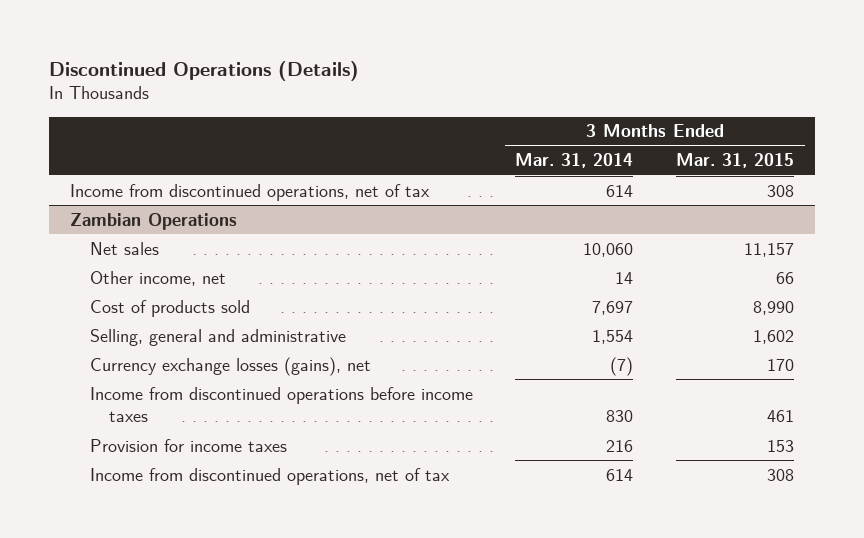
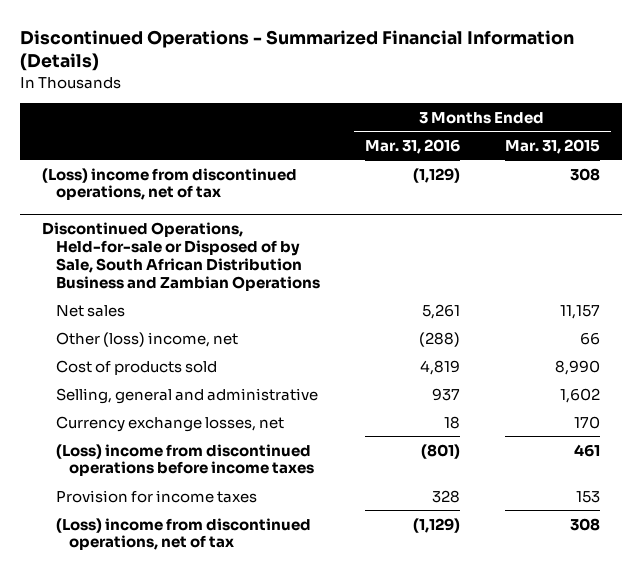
- Discontinued Operations (Details)
+ Discontinued Operations - Summarized Financial Information (Details)
- | 3 Months Ended Mar. 31, 2014 | 3 Months Ended Mar. 31, 2015
+ | 3 Months Ended Mar. 31, 2016 | 3 Months Ended Mar. 31, 2015
- Income from discontinued operations, net of tax | 614 | 308
- Zambian Operations
+ (Loss) income from discontinued operations, net of tax | (1,129) | 308
+ Discontinued Operations, Held-for-sale or Disposed of by Sale, South African Distribution Business and Zambian Operations
- Other income, net | 14 | 66
+ Other (loss) income, net | (288) | 66
- Currency exchange losses (gains), net | (7) | 170
- Income from discontinued operations before income taxes | 830 | 461
+ Currency exchange losses, net | 18 | 170
+ (Loss) income from discontinued operations before income taxes | (801) | 461
- Income from discontinued operations, net of tax | 614 | 308
+ (Loss) income from discontinued operations, net of tax | (1,129) | 308

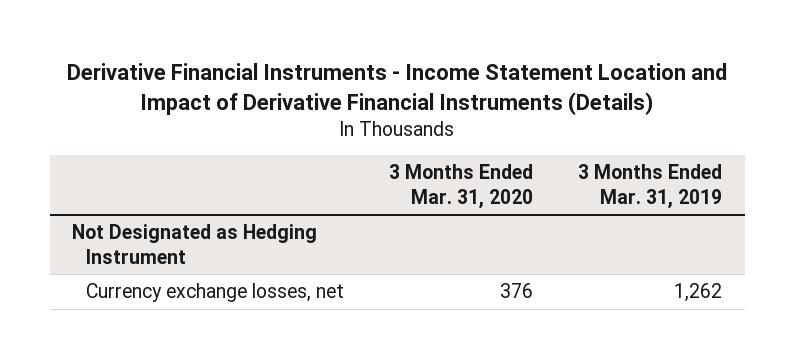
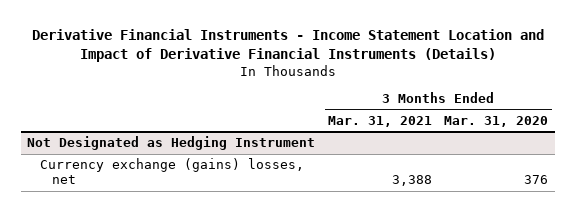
- | 3 Months Ended Mar. 31, 2020 | 3 Months Ended Mar. 31, 2019
+ | 3 Months Ended Mar. 31, 2021 | 3 Months Ended Mar. 31, 2020
@ Not Designated as Hedging Instrument
- Currency exchange losses, net | 376 | 1,262
+ Currency exchange (gains) losses, net | 3,388 | 376

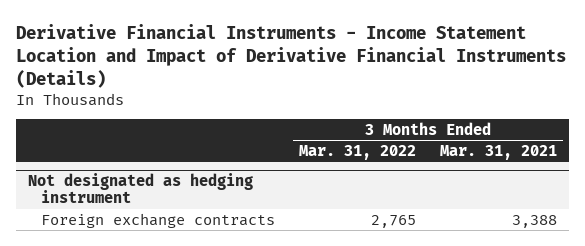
- | 3 Months Ended Mar. 31, 2021 | 3 Months Ended Mar. 31, 2020
+ | 3 Months Ended Mar. 31, 2022 | 3 Months Ended Mar. 31, 2021
- Not Designated as Hedging Instrument
- Currency exchange (gains) losses, net | 3,388 | 376
+ Not designated as hedging instrument
+ Foreign exchange contracts | 2,765 | 3,388

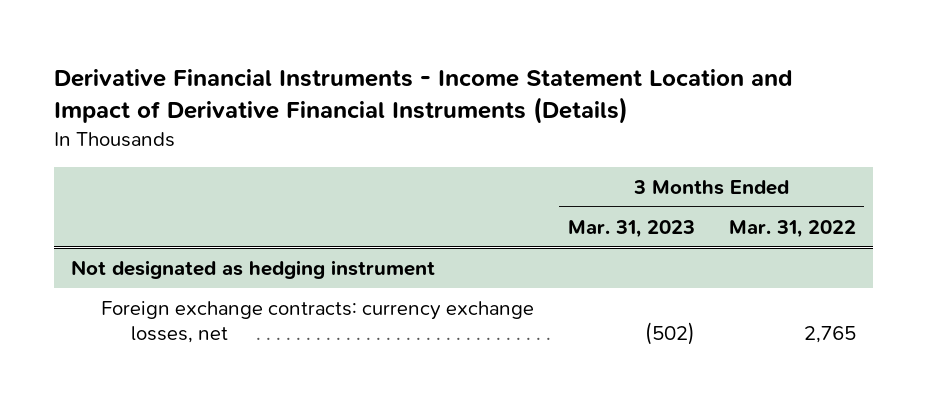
- | 3 Months Ended Mar. 31, 2022 | 3 Months Ended Mar. 31, 2021
+ | 3 Months Ended Mar. 31, 2023 | 3 Months Ended Mar. 31, 2022
@ Not designated as hedging instrument
- Foreign exchange contracts | 2,765 | 3,388
+ Foreign exchange contracts: currency exchange losses, net | (502) | 2,765

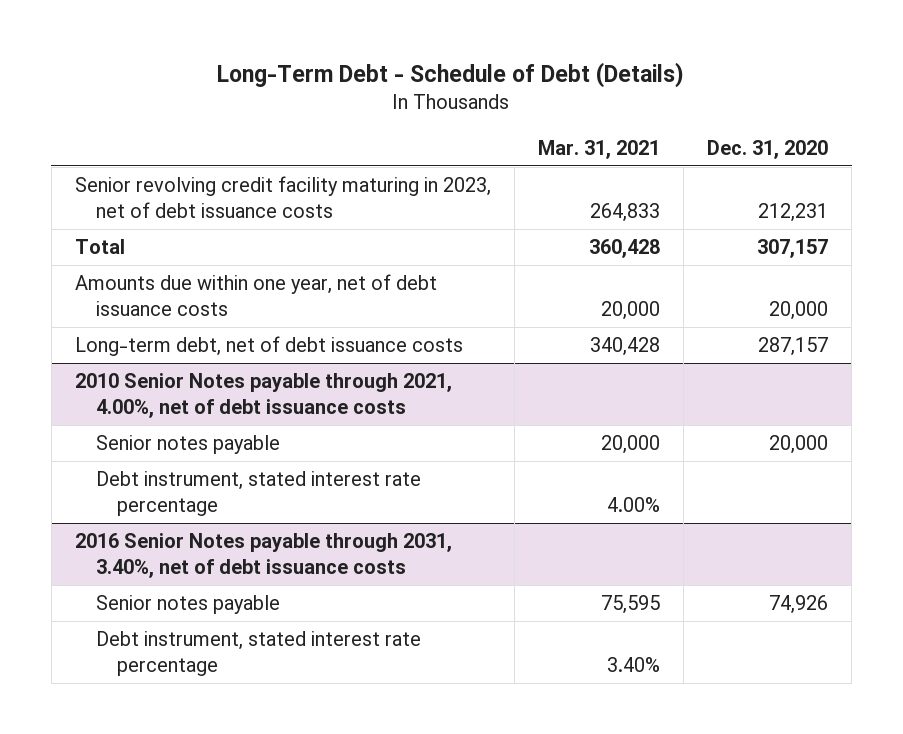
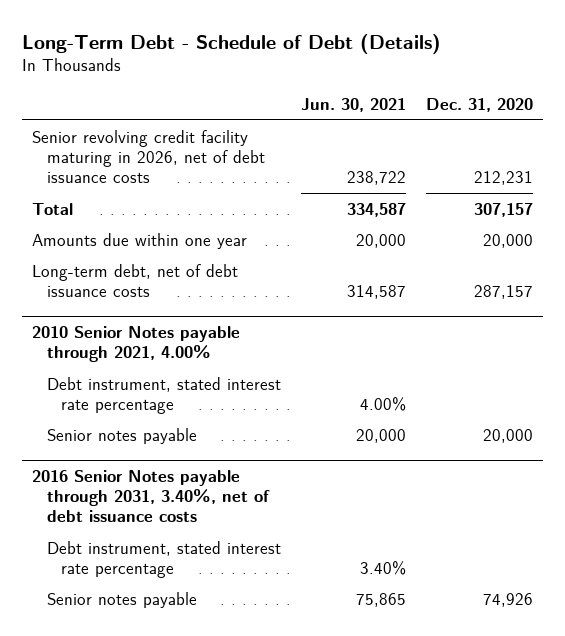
- | Mar. 31, 2021 | Dec. 31, 2020
+ | Jun. 30, 2021 | Dec. 31, 2020
- Senior revolving credit facility maturing in 2023, net of debt issuance costs | 264,833 | 212,231
+ Senior revolving credit facility maturing in 2026, net of debt issuance costs | 238,722 | 212,231
- Amounts due within one year, net of debt issuance costs | 20,000 | 20,000
+ Amounts due within one year | 20,000 | 20,000
- 2010 Senior Notes payable through 2021, 4.00%, net of debt issuance costs
- Senior notes payable | 20,000 | 20,000
+ 2010 Senior Notes payable through 2021, 4.00%
+ Senior notes payable | 20,000 | 20,000
@ 2016 Senior Notes payable through 2031, 3.40%, net of debt issuance costs
moved down: Senior notes payable | 75,865 | 74,926

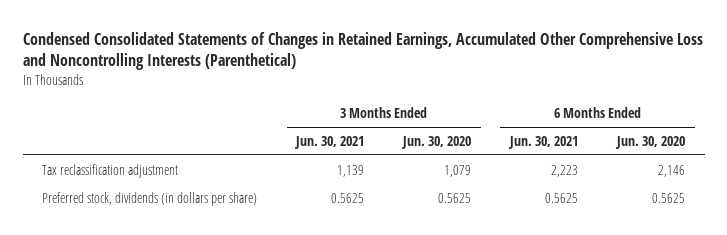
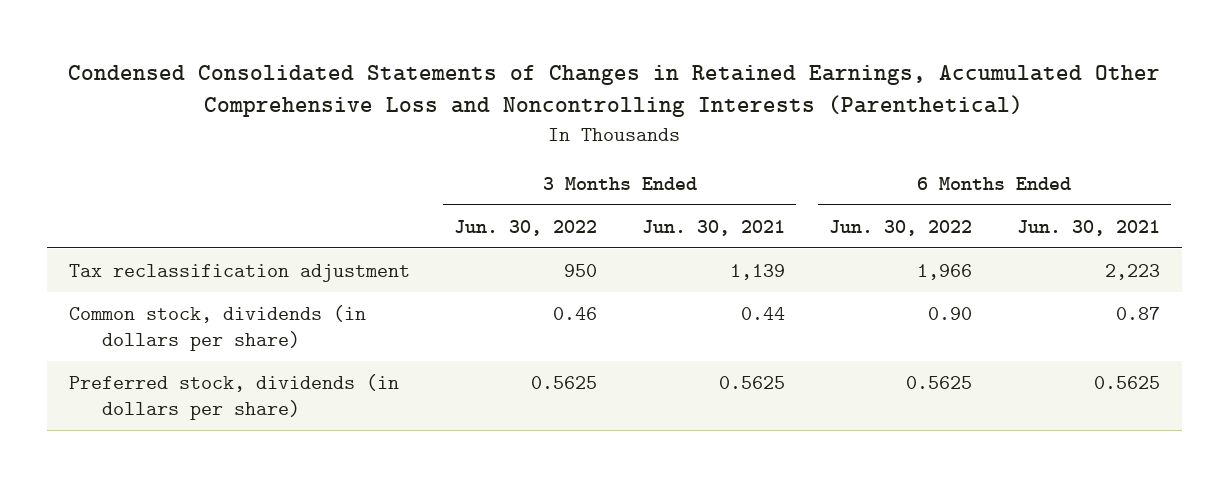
- | 3 Months Ended Jun. 30, 2021 | 3 Months Ended Jun. 30, 2020 | 6 Months Ended Jun. 30, 2021 | 6 Months Ended Jun. 30, 2020
+ | 3 Months Ended Jun. 30, 2022 | 3 Months Ended Jun. 30, 2021 | 6 Months Ended Jun. 30, 2022 | 6 Months Ended Jun. 30, 2021
+ Common stock, dividends (in dollars per share) | 0.46 | 0.44 | 0.90 | 0.87

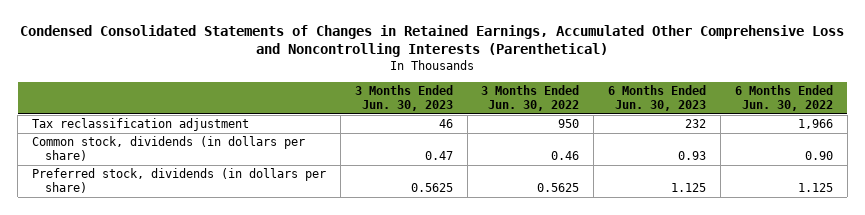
- | 3 Months Ended Jun. 30, 2022 | 3 Months Ended Jun. 30, 2021 | 6 Months Ended Jun. 30, 2022 | 6 Months Ended Jun. 30, 2021
+ | 3 Months Ended Jun. 30, 2023 | 3 Months Ended Jun. 30, 2022 | 6 Months Ended Jun. 30, 2023 | 6 Months Ended Jun. 30, 2022
- Preferred stock, dividends (in dollars per share) | 0.5625 | 0.5625 | 0.5625 | 0.5625
+ Preferred stock, dividends (in dollars per share) | 0.5625 | 0.5625 | 1.125 | 1.125

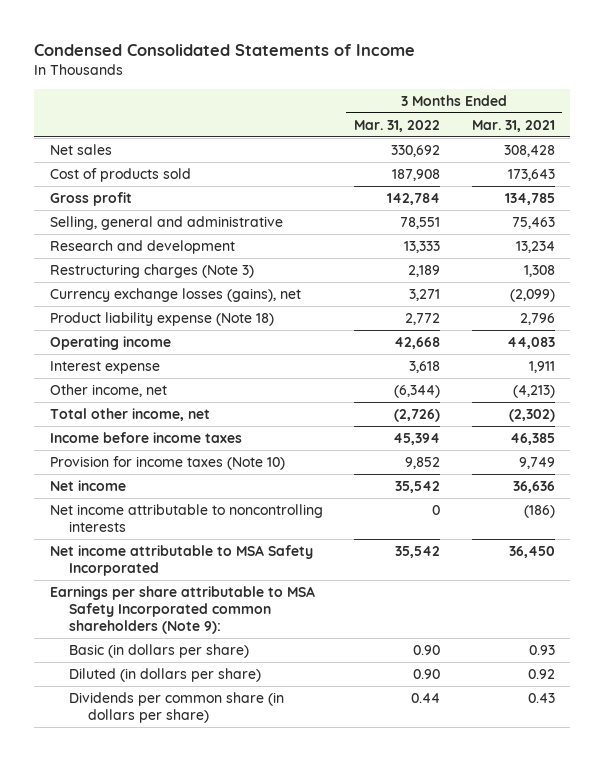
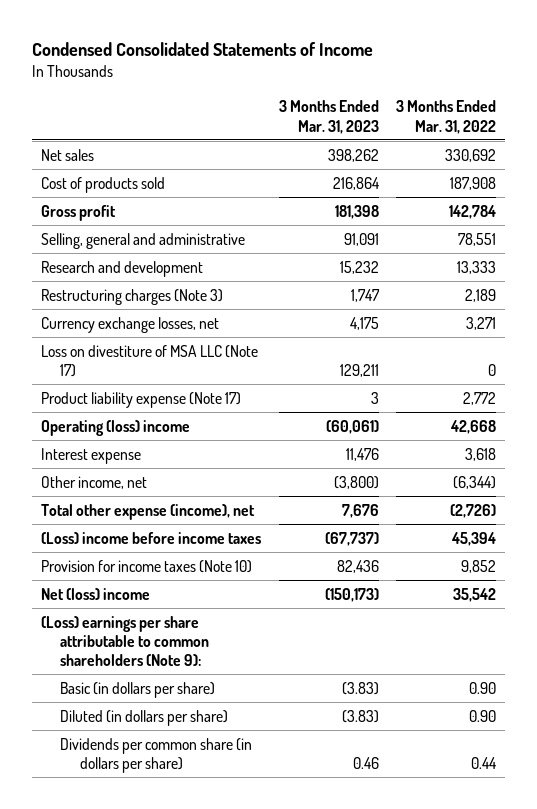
- | 3 Months Ended Mar. 31, 2022 | 3 Months Ended Mar. 31, 2021
+ | 3 Months Ended Mar. 31, 2023 | 3 Months Ended Mar. 31, 2022
- Currency exchange losses (gains), net | 3,271 | (2,099)
- Product liability expense (Note 18) | 2,772 | 2,796
- Operating income | 42,668 | 44,083
+ Currency exchange losses, net | 4,175 | 3,271
+ Loss on divestiture of MSA LLC (Note 17) | 129,211 | 0
+ Product liability expense (Note 17) | 3 | 2,772
+ Operating (loss) income | (60,061) | 42,668
- Total other income, net | (2,726) | (2,302)
- Income before income taxes | 45,394 | 46,385
+ Total other expense (income), net | 7,676 | (2,726)
+ (Loss) income before income taxes | (67,737) | 45,394
- Net income | 35,542 | 36,636
- Net income attributable to noncontrolling interests | 0 | (186)
- Net income attributable to MSA Safety Incorporated | 35,542 | 36,450
- Earnings per share attributable to MSA Safety Incorporated common shareholders (Note 9):
+ Net (loss) income | (150,173) | 35,542
+ (Loss) earnings per share attributable to common shareholders (Note 9):

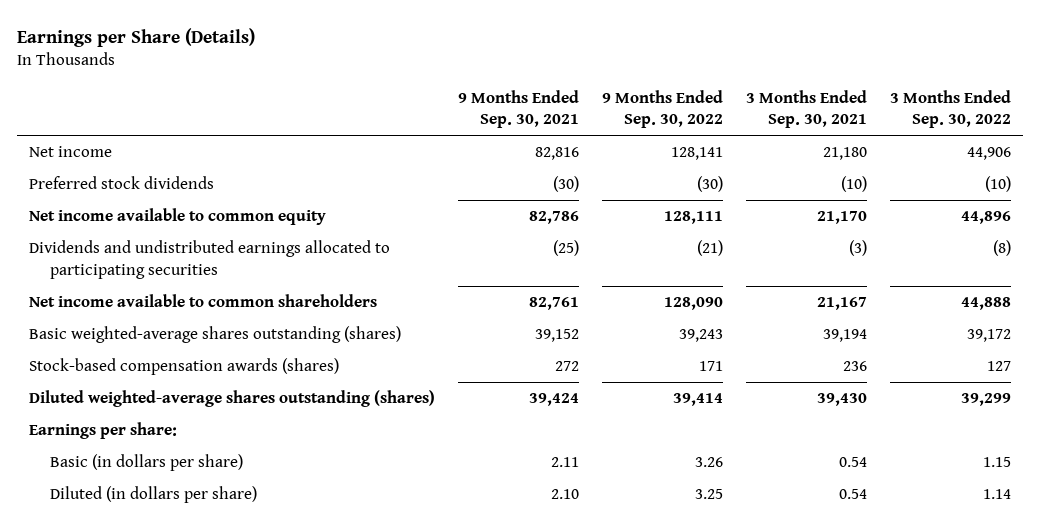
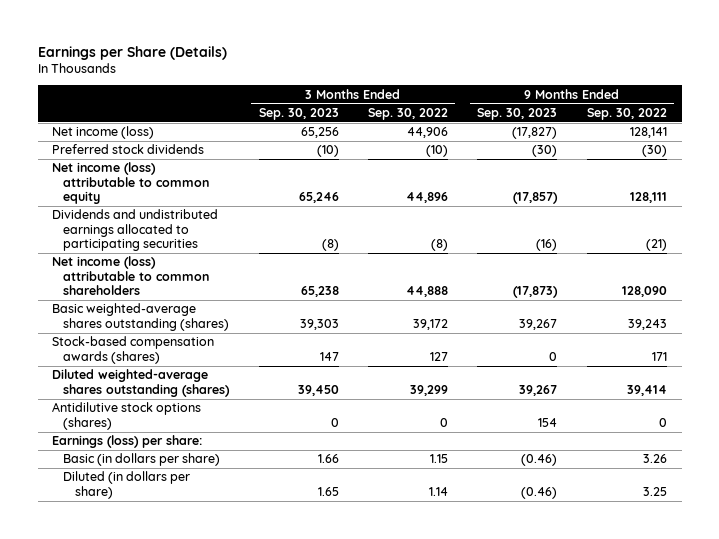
- | 9 Months Ended Sep. 30, 2021 | 9 Months Ended Sep. 30, 2022 | 3 Months Ended Sep. 30, 2021 | 3 Months Ended Sep. 30, 2022
+ | 3 Months Ended Sep. 30, 2023 | 3 Months Ended Sep. 30, 2022 | 9 Months Ended Sep. 30, 2023 | 9 Months Ended Sep. 30, 2022
- Net income | 82,816 | 128,141 | 21,180 | 44,906
+ Net income (loss) | 65,256 | 44,906 | (17,827) | 128,141
- Net income available to common equity | 82,786 | 128,111 | 21,170 | 44,896
+ Net income (loss) attributable to common equity | 65,246 | 44,896 | (17,857) | 128,111
- Net income available to common shareholders | 82,761 | 128,090 | 21,167 | 44,888
+ Net income (loss) attributable to common shareholders | 65,238 | 44,888 | (17,873) | 128,090
- Earnings per share:
+ Antidilutive stock options (shares) | 0 | 0 | 154 | 0
+ Earnings (loss) per share:

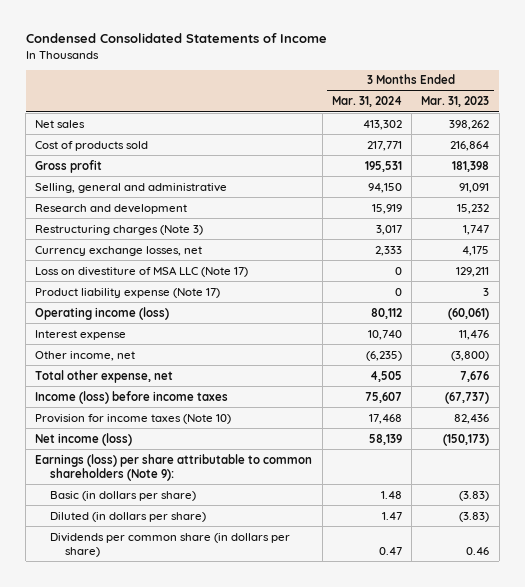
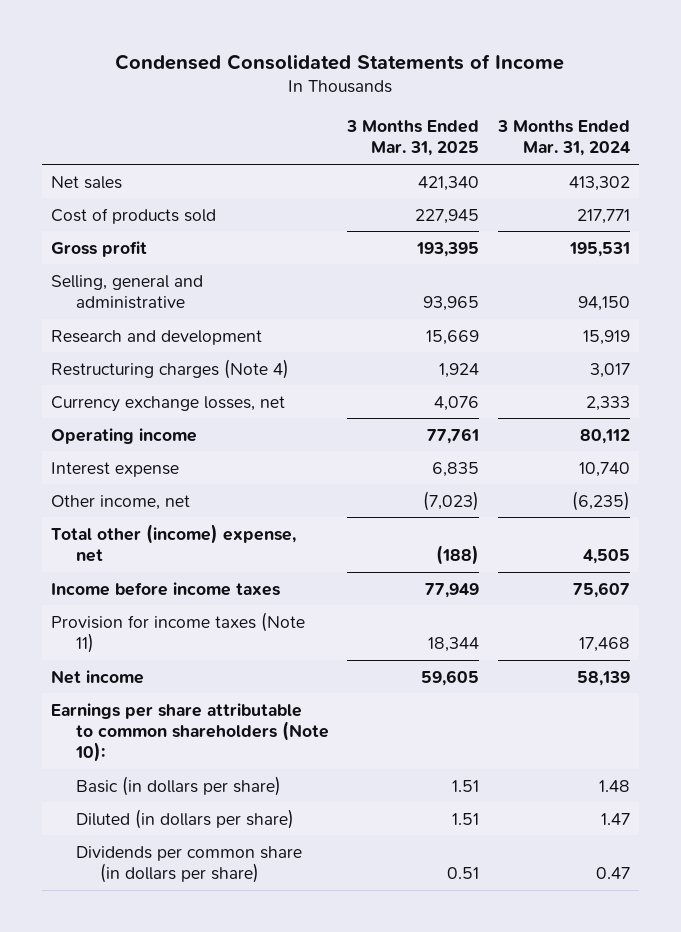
- | 3 Months Ended Mar. 31, 2024 | 3 Months Ended Mar. 31, 2023
+ | 3 Months Ended Mar. 31, 2025 | 3 Months Ended Mar. 31, 2024
- Restructuring charges (Note 3) | 3,017 | 1,747
+ Restructuring charges (Note 4) | 1,924 | 3,017
- Loss on divestiture of MSA LLC (Note 17) | 0 | 129,211
- Product liability expense (Note 17) | 0 | 3
- Operating income (loss) | 80,112 | (60,061)
+ Operating income | 77,761 | 80,112
- Total other expense, net | 4,505 | 7,676
- Income (loss) before income taxes | 75,607 | (67,737)
- Provision for income taxes (Note 10) | 17,468 | 82,436
- Net income (loss) | 58,139 | (150,173)
- Earnings (loss) per share attributable to common shareholders (Note 9):
+ Total other (income) expense, net | (188) | 4,505
+ Income before income taxes | 77,949 | 75,607
+ Provision for income taxes (Note 11) | 18,344 | 17,468
+ Net income | 59,605 | 58,139
+ Earnings per share attributable to common shareholders (Note 10):

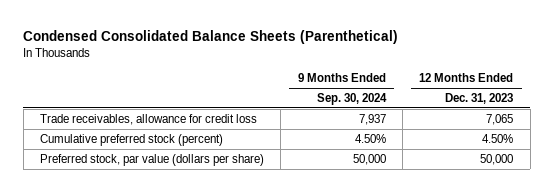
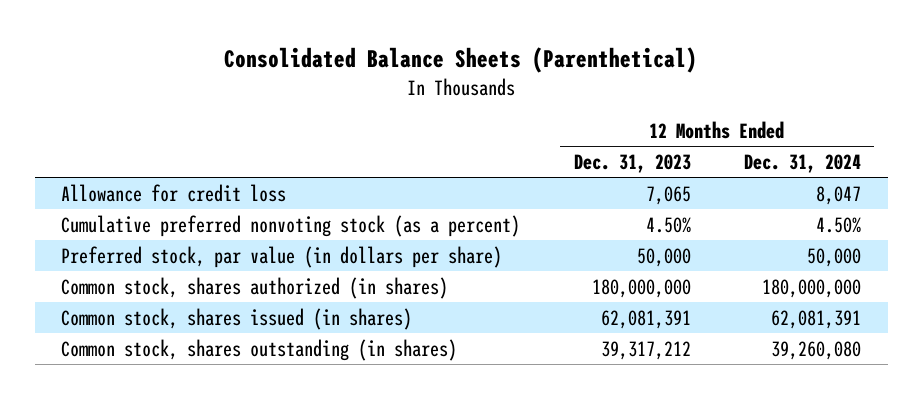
- Condensed Consolidated Balance Sheets (Parenthetical)
+ Consolidated Balance Sheets (Parenthetical)
- | 9 Months Ended Sep. 30, 2024 | 12 Months Ended Dec. 31, 2023
+ | 12 Months Ended Dec. 31, 2023 | 12 Months Ended Dec. 31, 2024
- Trade receivables, allowance for credit loss | 7,937 | 7,065
- Cumulative preferred stock (percent) | 4.50% | 4.50%
- Preferred stock, par value (dollars per share) | 50,000 | 50,000
+ Allowance for credit loss | 7,065 | 8,047
+ Cumulative preferred nonvoting stock (as a percent) | 4.50% | 4.50%
+ Preferred stock, par value (in dollars per share) | 50,000 | 50,000
+ Common stock, shares authorized (in shares) | 180,000,000 | 180,000,000
+ Common stock, shares issued (in shares) | 62,081,391 | 62,081,391
+ Common stock, shares outstanding (in shares) | 39,317,212 | 39,260,080

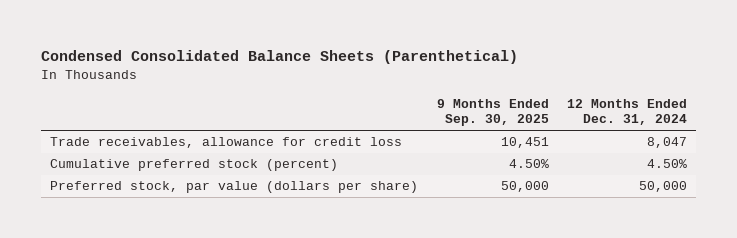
- Consolidated Balance Sheets (Parenthetical)
+ Condensed Consolidated Balance Sheets (Parenthetical)
- | 12 Months Ended Dec. 31, 2023 | 12 Months Ended Dec. 31, 2024
+ | 9 Months Ended Sep. 30, 2025 | 12 Months Ended Dec. 31, 2024
- Allowance for credit loss | 7,065 | 8,047
- Cumulative preferred nonvoting stock (as a percent) | 4.50% | 4.50%
- Preferred stock, par value (in dollars per share) | 50,000 | 50,000
- Common stock, shares authorized (in shares) | 180,000,000 | 180,000,000
- Common stock, shares issued (in shares) | 62,081,391 | 62,081,391
- Common stock, shares outstanding (in shares) | 39,317,212 | 39,260,080
+ Trade receivables, allowance for credit loss | 10,451 | 8,047
+ Cumulative preferred stock (percent) | 4.50% | 4.50%
+ Preferred stock, par value (dollars per share) | 50,000 | 50,000

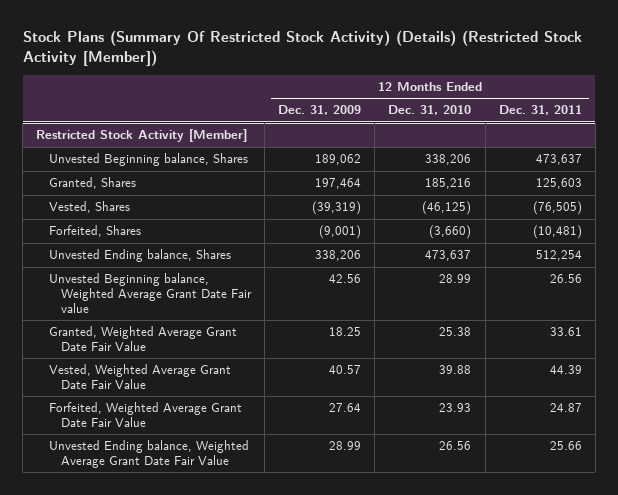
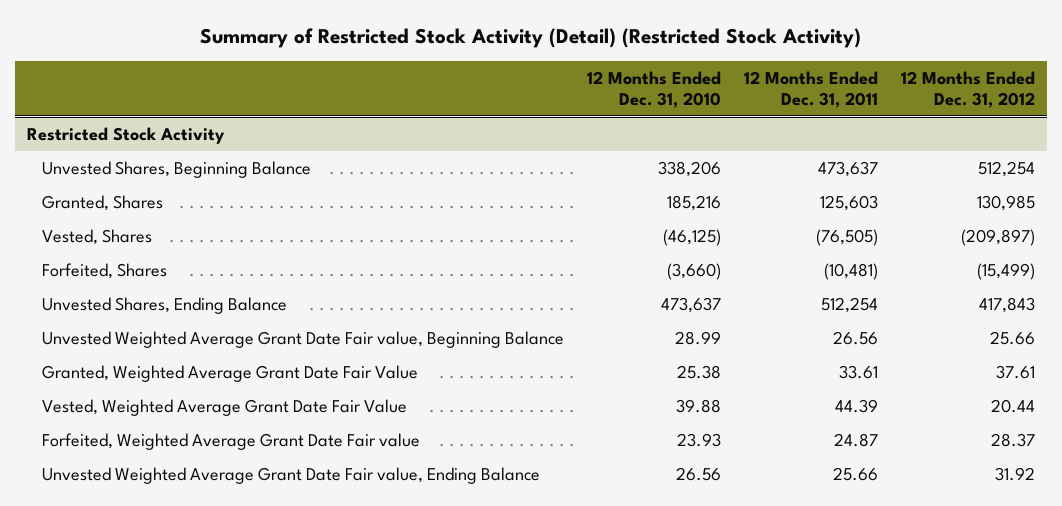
- Stock Plans (Summary Of Restricted Stock Activity) (Details) (Restricted Stock Activity [Member])
+ Summary of Restricted Stock Activity (Detail) (Restricted Stock Activity)
- | 12 Months Ended Dec. 31, 2009 | 12 Months Ended Dec. 31, 2010 | 12 Months Ended Dec. 31, 2011
+ | 12 Months Ended Dec. 31, 2010 | 12 Months Ended Dec. 31, 2011 | 12 Months Ended Dec. 31, 2012
- Restricted Stock Activity [Member]
- Unvested Beginning balance, Shares | 189,062 | 338,206 | 473,637
+ Restricted Stock Activity
+ Unvested Shares, Beginning Balance | 338,206 | 473,637 | 512,254
- Unvested Ending balance, Shares | 338,206 | 473,637 | 512,254
- Unvested Beginning balance, Weighted Average Grant Date Fair value | 42.56 | 28.99 | 26.56
+ Unvested Shares, Ending Balance | 473,637 | 512,254 | 417,843
+ Unvested Weighted Average Grant Date Fair value, Beginning Balance | 28.99 | 26.56 | 25.66
- Forfeited, Weighted Average Grant Date Fair Value | 27.64 | 23.93 | 24.87
- Unvested Ending balance, Weighted Average Grant Date Fair Value | 28.99 | 26.56 | 25.66
+ Forfeited, Weighted Average Grant Date Fair value | 23.93 | 24.87 | 28.37
+ Unvested Weighted Average Grant Date Fair value, Ending Balance | 26.56 | 25.66 | 31.92

